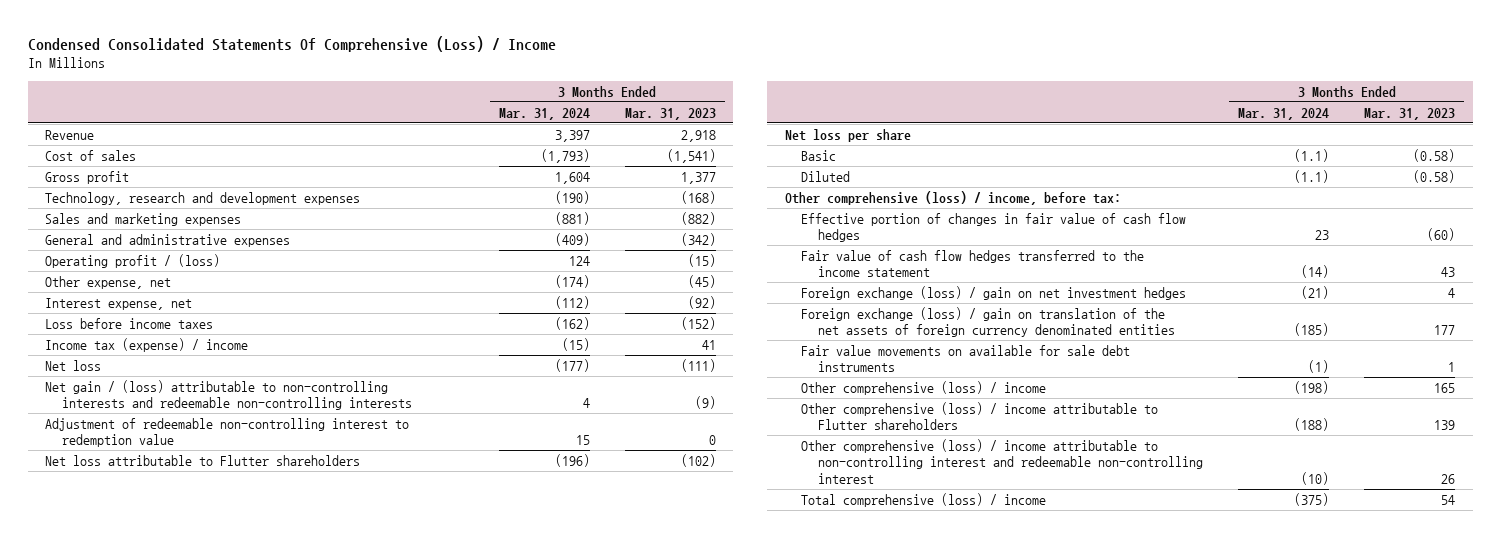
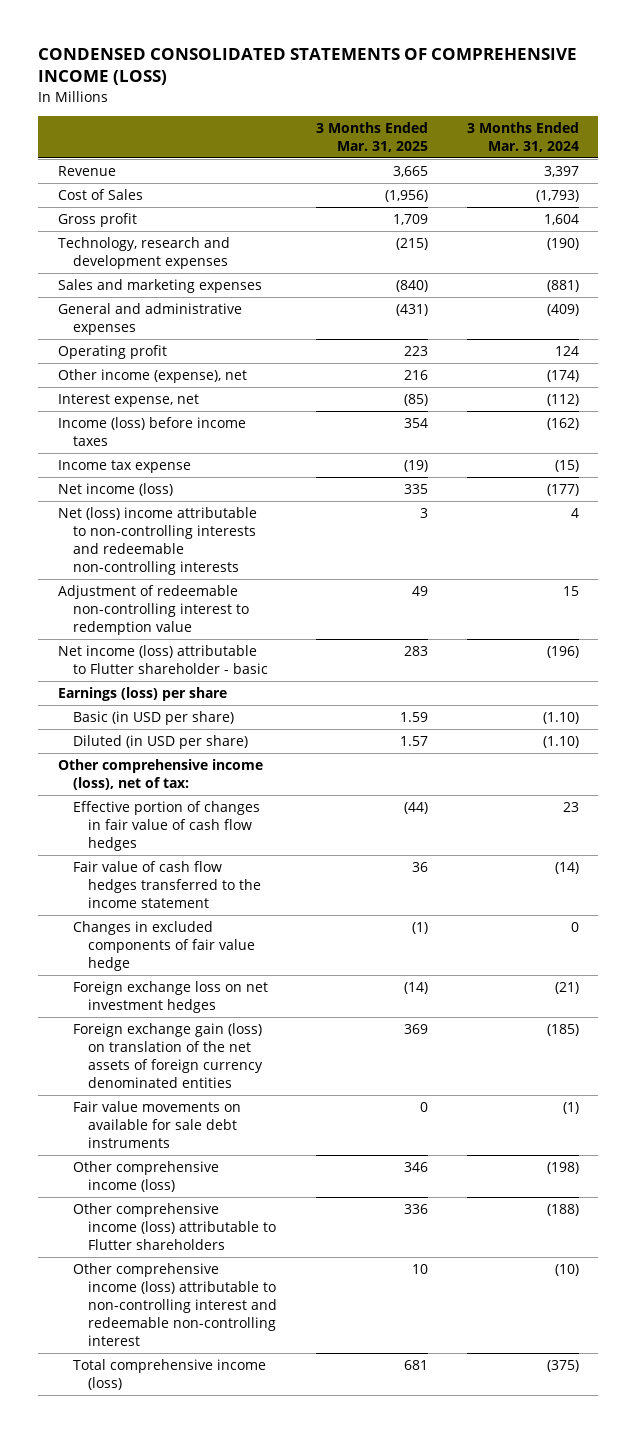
- Condensed Consolidated Statements Of Comprehensive (Loss) / Income
+ CONDENSED CONSOLIDATED STATEMENTS OF COMPREHENSIVE INCOME (LOSS)
- | 3 Months Ended Mar. 31, 2024 | 3 Months Ended Mar. 31, 2023
+ | 3 Months Ended Mar. 31, 2025 | 3 Months Ended Mar. 31, 2024
- Cost of sales | (1,793) | (1,541)
+ Cost of Sales | (1,956) | (1,793)
- Operating profit / (loss) | 124 | (15)
- Other expense, net | (174) | (45)
+ Operating profit | 223 | 124
+ Other income (expense), net | 216 | (174)
- Loss before income taxes | (162) | (152)
- Income tax (expense) / income | (15) | 41
- Net loss | (177) | (111)
- Net gain / (loss) attributable to non-controlling interests and redeemable non-controlling interests | 4 | (9)
+ Income (loss) before income taxes | 354 | (162)
+ Income tax expense | (19) | (15)
+ Net income (loss) | 335 | (177)
+ Net (loss) income attributable to non-controlling interests and redeemable non-controlling interests | 3 | 4
- Net loss attributable to Flutter shareholders | (196) | (102)
- Net loss per share
- Basic | (1.1) | (0.58)
- Diluted | (1.1) | (0.58)
- Other comprehensive (loss) / income, before tax:
+ Net income (loss) attributable to Flutter shareholder - basic | 283 | (196)
+ Earnings (loss) per share
+ Basic (in USD per share) | 1.59 | (1.10)
+ Diluted (in USD per share) | 1.57 | (1.10)
+ Other comprehensive income (loss), net of tax:
- Foreign exchange (loss) / gain on net investment hedges | (21) | 4
- Foreign exchange (loss) / gain on translation of the net assets of foreign currency denominated entities | (185) | 177
+ Changes in excluded components of fair value hedge | (1) | 0
+ Foreign exchange loss on net investment hedges | (14) | (21)
+ Foreign exchange gain (loss) on translation of the net assets of foreign currency denominated entities | 369 | (185)
- Other comprehensive (loss) / income | (198) | 165
- Other comprehensive (loss) / income attributable to Flutter shareholders | (188) | 139
- Other comprehensive (loss) / income attributable to non-controlling interest and redeemable non-controlling interest | (10) | 26
- Total comprehensive (loss) / income | (375) | 54
+ Other comprehensive income (loss) | 346 | (198)
+ Other comprehensive income (loss) attributable to Flutter shareholders | 336 | (188)
+ Other comprehensive income (loss) attributable to non-controlling interest and redeemable non-controlling interest | 10 | (10)
+ Total comprehensive income (loss) | 681 | (375)

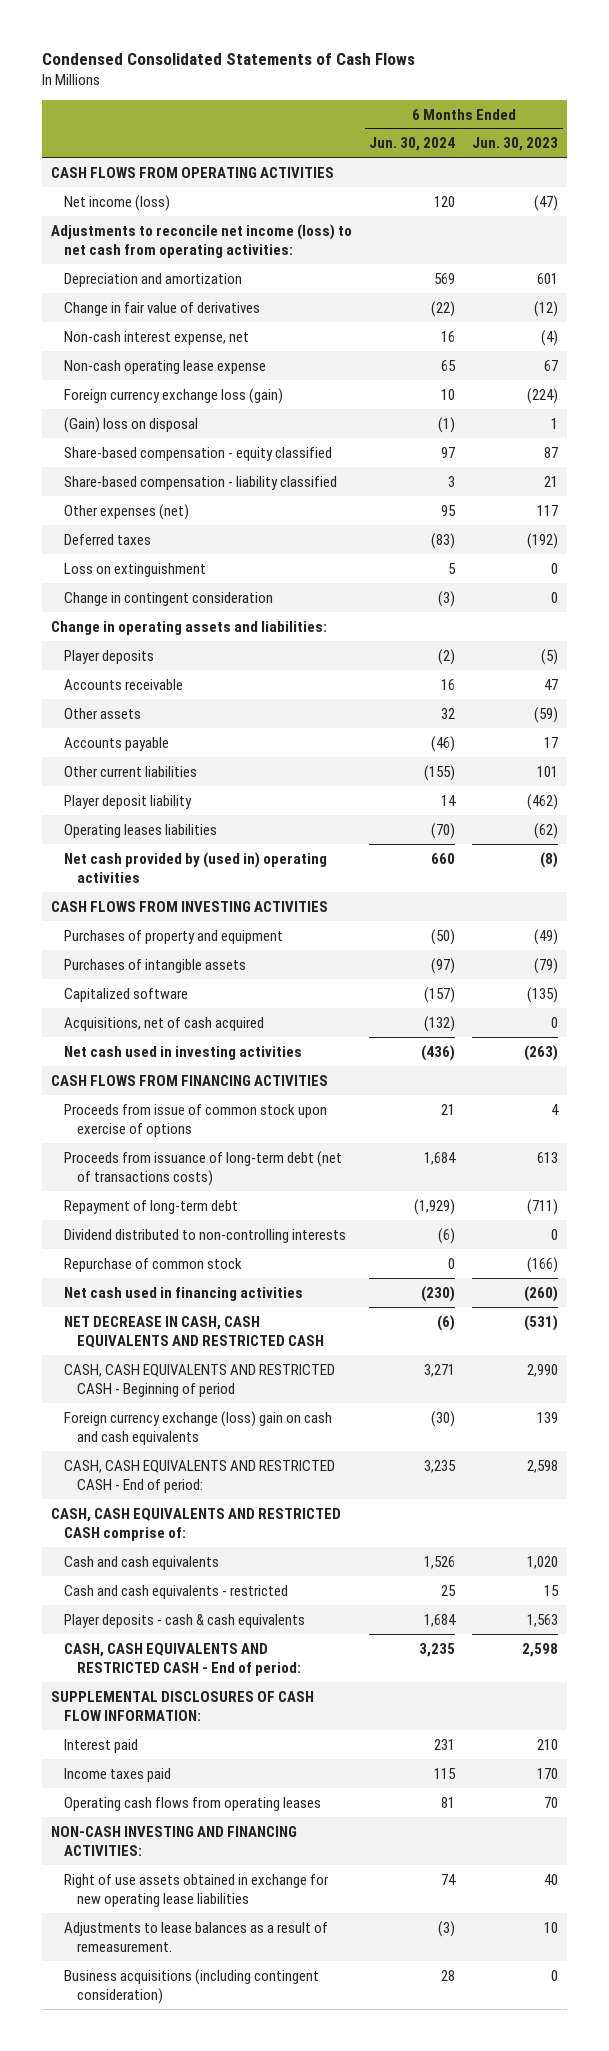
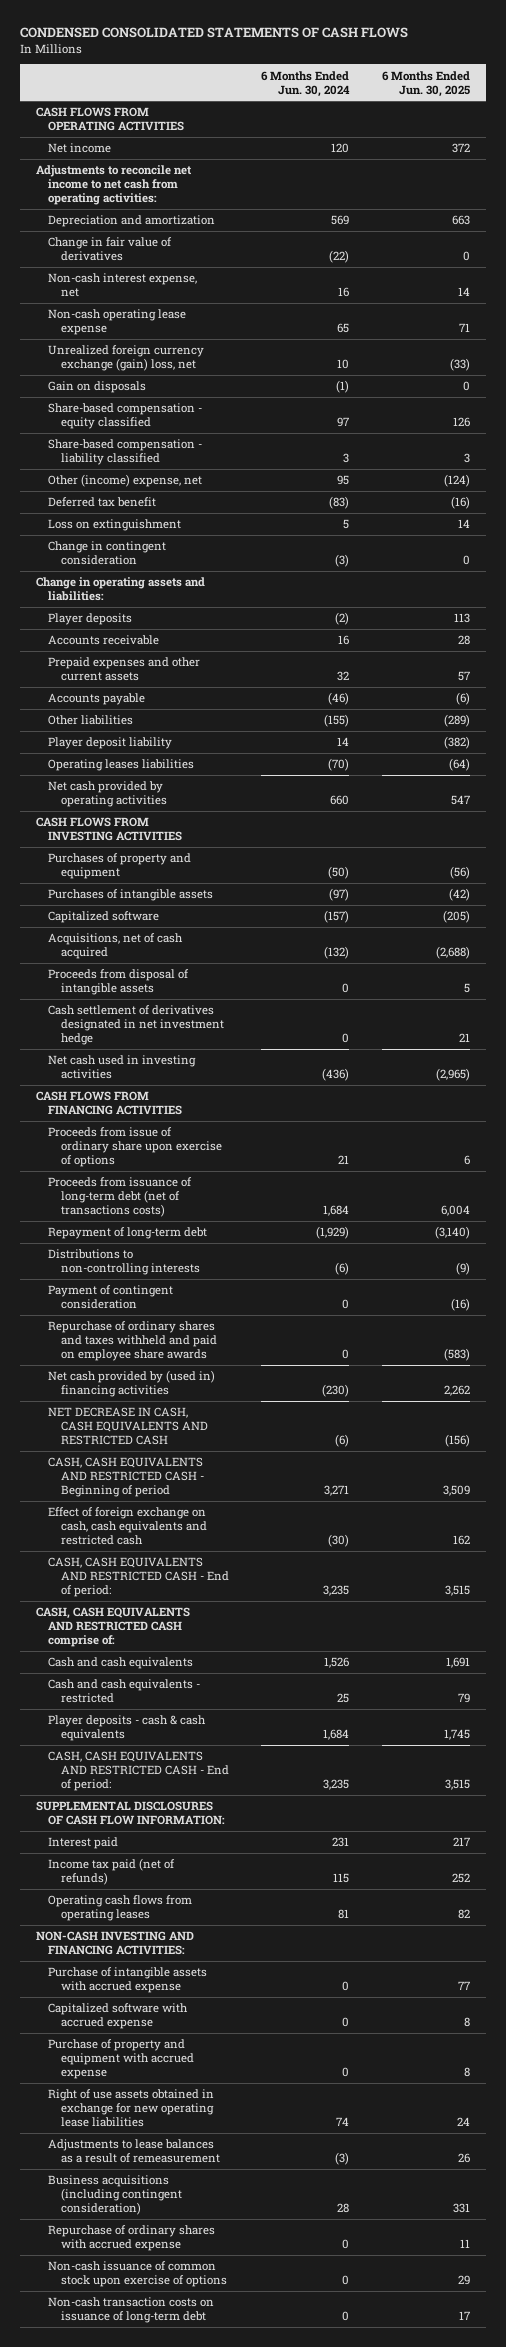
- Condensed Consolidated Statements of Cash Flows
+ CONDENSED CONSOLIDATED STATEMENTS OF CASH FLOWS
- | 6 Months Ended Jun. 30, 2024 | 6 Months Ended Jun. 30, 2023
+ | 6 Months Ended Jun. 30, 2024 | 6 Months Ended Jun. 30, 2025
- Net income (loss) | 120 | (47)
- Adjustments to reconcile net income (loss) to net cash from operating activities:
+ Net income | 120 | 372
+ Adjustments to reconcile net income to net cash from operating activities:
- Foreign currency exchange loss (gain) | 10 | (224)
- (Gain) loss on disposal | (1) | 1
+ Unrealized foreign currency exchange (gain) loss, net | 10 | (33)
+ Gain on disposals | (1) | 0
- Other expenses (net) | 95 | 117
- Deferred taxes | (83) | (192)
+ Other (income) expense, net | 95 | (124)
+ Deferred tax benefit | (83) | (16)
- Other assets | 32 | (59)
+ Prepaid expenses and other current assets | 32 | 57
- Other current liabilities | (155) | 101
+ Other liabilities | (155) | (289)
- Net cash provided by (used in) operating activities | 660 | (8)
+ Net cash provided by operating activities | 660 | 547
+ Proceeds from disposal of intangible assets | 0 | 5
+ Cash settlement of derivatives designated in net investment hedge | 0 | 21
- Proceeds from issue of common stock upon exercise of options | 21 | 4
+ Proceeds from issue of ordinary share upon exercise of options | 21 | 6
- Dividend distributed to non-controlling interests | (6) | 0
- Repurchase of common stock | 0 | (166)
- Net cash used in financing activities | (230) | (260)
+ Distributions to non-controlling interests | (6) | (9)
+ Payment of contingent consideration | 0 | (16)
+ Repurchase of ordinary shares and taxes withheld and paid on employee share awards | 0 | (583)
+ Net cash provided by (used in) financing activities | (230) | 2,262
- Foreign currency exchange (loss) gain on cash and cash equivalents | (30) | 139
+ Effect of foreign exchange on cash, cash equivalents and restricted cash | (30) | 162
- Income taxes paid | 115 | 170
+ Income tax paid (net of refunds) | 115 | 252
+ Purchase of intangible assets with accrued expense | 0 | 77
+ Capitalized software with accrued expense | 0 | 8
+ Purchase of property and equipment with accrued expense | 0 | 8
- Adjustments to lease balances as a result of remeasurement. | (3) | 10
+ Adjustments to lease balances as a result of remeasurement | (3) | 26
+ Repurchase of ordinary shares with accrued expense | 0 | 11
+ Non-cash issuance of common stock upon exercise of options | 0 | 29
+ Non-cash transaction costs on issuance of long-term debt | 0 | 17

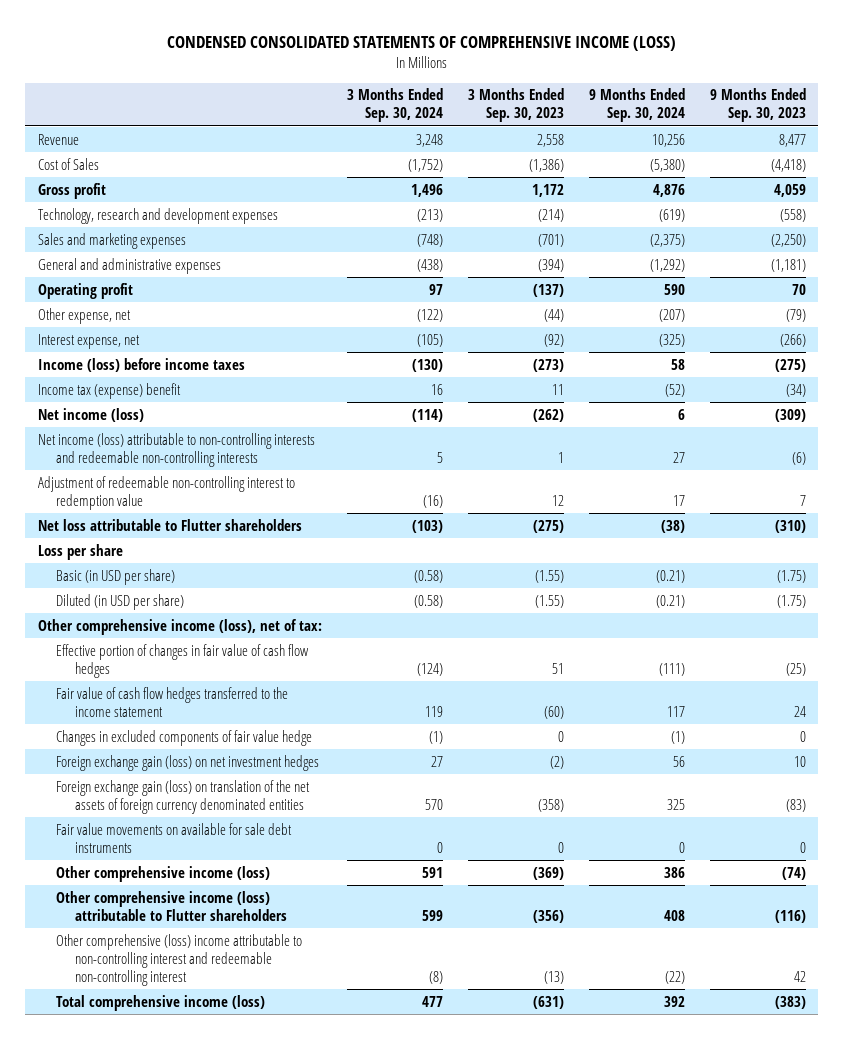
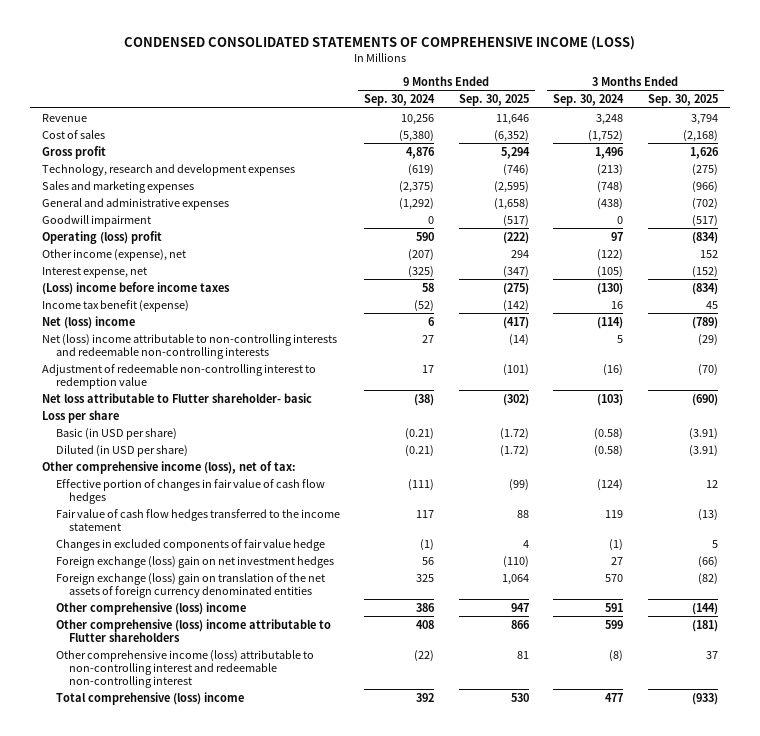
- | 3 Months Ended Sep. 30, 2024 | 3 Months Ended Sep. 30, 2023 | 9 Months Ended Sep. 30, 2024 | 9 Months Ended Sep. 30, 2023
+ | 9 Months Ended Sep. 30, 2024 | 9 Months Ended Sep. 30, 2025 | 3 Months Ended Sep. 30, 2024 | 3 Months Ended Sep. 30, 2025
- Cost of Sales | (1,752) | (1,386) | (5,380) | (4,418)
+ Cost of sales | (5,380) | (6,352) | (1,752) | (2,168)
- Operating profit | 97 | (137) | 590 | 70
- Other expense, net | (122) | (44) | (207) | (79)
+ Goodwill impairment | 0 | (517) | 0 | (517)
+ Operating (loss) profit | 590 | (222) | 97 | (834)
+ Other income (expense), net | (207) | 294 | (122) | 152
- Income (loss) before income taxes | (130) | (273) | 58 | (275)
- Income tax (expense) benefit | 16 | 11 | (52) | (34)
- Net income (loss) | (114) | (262) | 6 | (309)
- Net income (loss) attributable to non-controlling interests and redeemable non-controlling interests | 5 | 1 | 27 | (6)
+ (Loss) income before income taxes | 58 | (275) | (130) | (834)
+ Income tax benefit (expense) | (52) | (142) | 16 | 45
+ Net (loss) income | 6 | (417) | (114) | (789)
+ Net (loss) income attributable to non-controlling interests and redeemable non-controlling interests | 27 | (14) | 5 | (29)
- Net loss attributable to Flutter shareholders | (103) | (275) | (38) | (310)
+ Net loss attributable to Flutter shareholder- basic | (38) | (302) | (103) | (690)
- Foreign exchange gain (loss) on net investment hedges | 27 | (2) | 56 | 10
- Foreign exchange gain (loss) on translation of the net assets of foreign currency denominated entities | 570 | (358) | 325 | (83)
- Fair value movements on available for sale debt instruments | 0 | 0 | 0 | 0
- Other comprehensive income (loss) | 591 | (369) | 386 | (74)
- Other comprehensive income (loss) attributable to Flutter shareholders | 599 | (356) | 408 | (116)
- Other comprehensive (loss) income attributable to non-controlling interest and redeemable non-controlling interest | (8) | (13) | (22) | 42
- Total comprehensive income (loss) | 477 | (631) | 392 | (383)
+ Foreign exchange (loss) gain on net investment hedges | 56 | (110) | 27 | (66)
+ Foreign exchange (loss) gain on translation of the net assets of foreign currency denominated entities | 325 | 1,064 | 570 | (82)
+ Other comprehensive (loss) income | 386 | 947 | 591 | (144)
+ Other comprehensive (loss) income attributable to Flutter shareholders | 408 | 866 | 599 | (181)
+ Other comprehensive income (loss) attributable to non-controlling interest and redeemable non-controlling interest | (22) | 81 | (8) | 37
+ Total comprehensive (loss) income | 392 | 530 | 477 | (933)

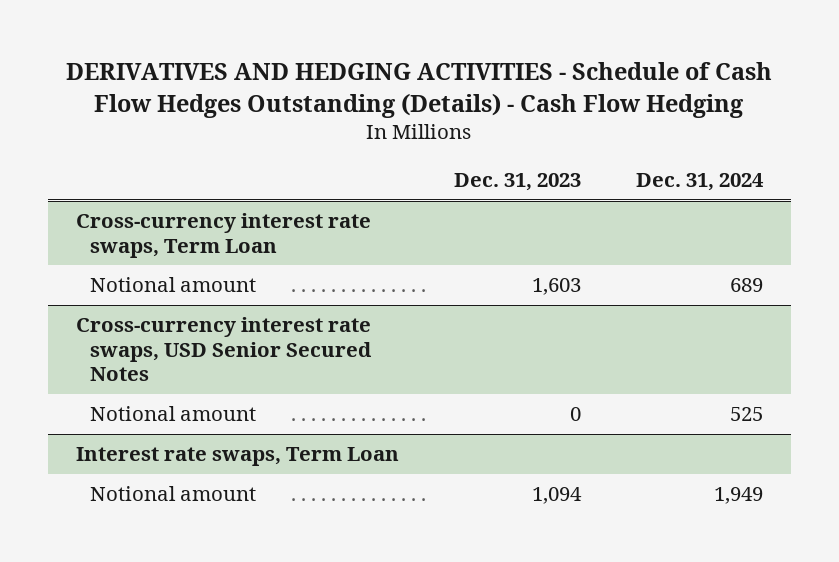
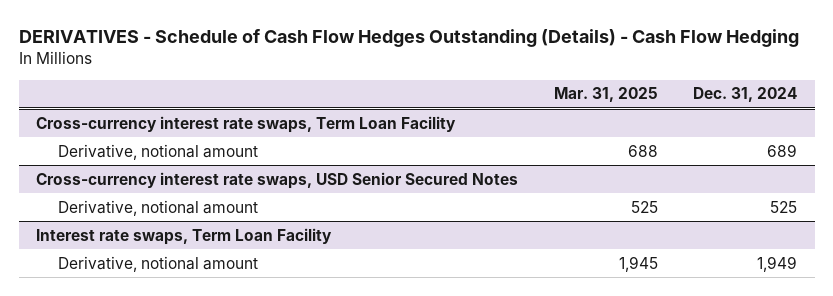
- DERIVATIVES AND HEDGING ACTIVITIES - Schedule of Cash Flow Hedges Outstanding (Details) - Cash Flow Hedging
+ DERIVATIVES - Schedule of Cash Flow Hedges Outstanding (Details) - Cash Flow Hedging
- | Dec. 31, 2023 | Dec. 31, 2024
+ | Mar. 31, 2025 | Dec. 31, 2024
- Cross-currency interest rate swaps, Term Loan
- Notional amount | 1,603 | 689
+ Cross-currency interest rate swaps, Term Loan Facility
+ Derivative, notional amount | 688 | 689
@ Cross-currency interest rate swaps, USD Senior Secured Notes
- Notional amount | 0 | 525
- Interest rate swaps, Term Loan
- Notional amount | 1,094 | 1,949
@ Cross-currency interest rate swaps, USD Senior Secured Notes
+ Derivative, notional amount | 525 | 525
+ Interest rate swaps, Term Loan Facility
+ Derivative, notional amount | 1,945 | 1,949

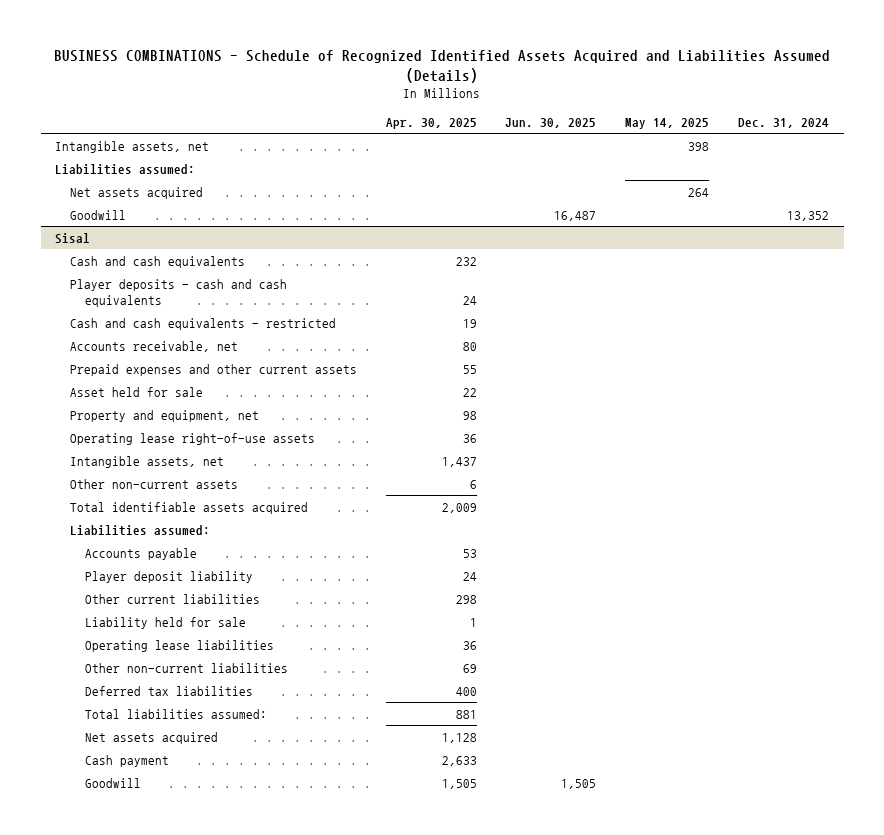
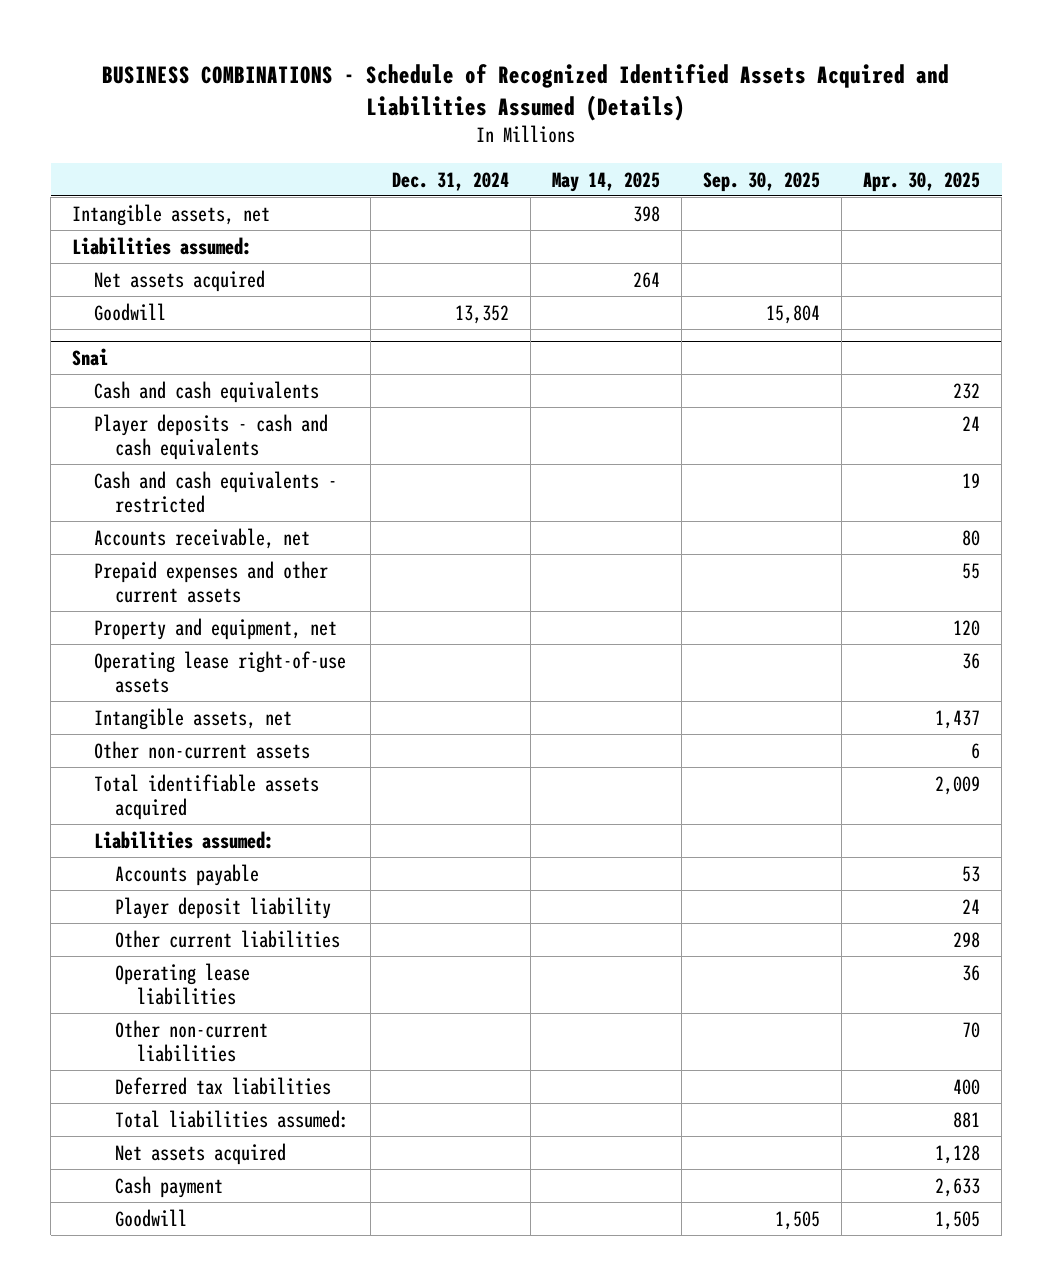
- | Apr. 30, 2025 | Jun. 30, 2025 | May 14, 2025 | Dec. 31, 2024
+ | Dec. 31, 2024 | May 14, 2025 | Sep. 30, 2025 | Apr. 30, 2025
- Sisal
+ Snai
- Asset held for sale | 22 | | |
- Property and equipment, net | 98 | | |
+ Property and equipment, net | | | | 120
- Liability held for sale | 1 | | |
- Other non-current liabilities | 69 | | |
+ Other non-current liabilities | | | | 70

